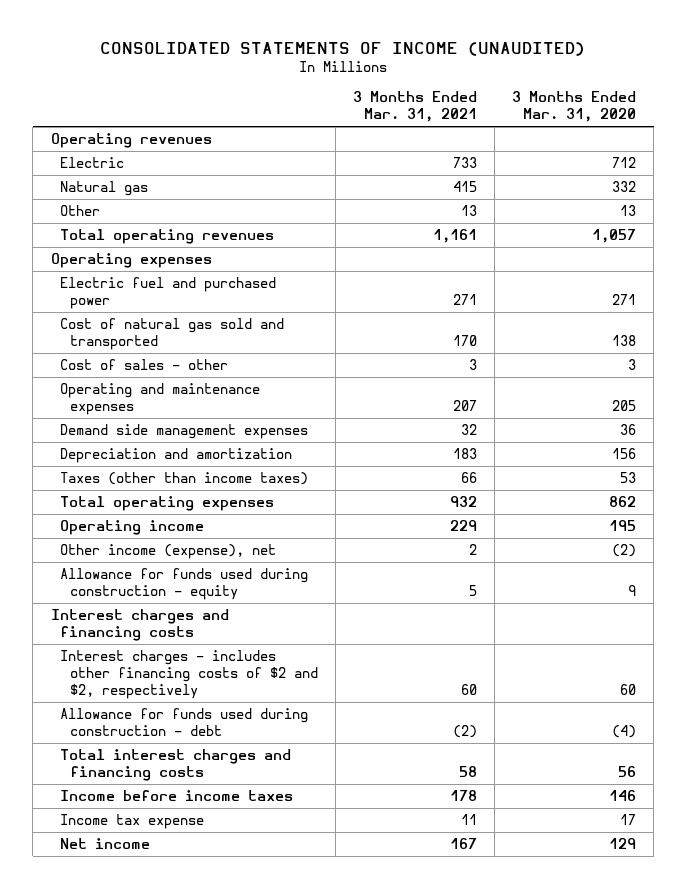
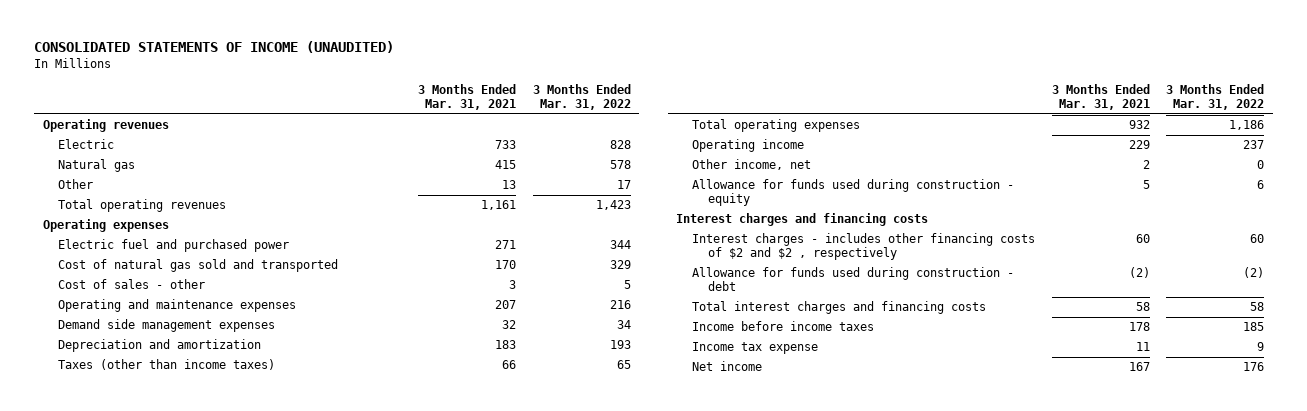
- | 3 Months Ended Mar. 31, 2021 | 3 Months Ended Mar. 31, 2020
+ | 3 Months Ended Mar. 31, 2021 | 3 Months Ended Mar. 31, 2022
- Other income (expense), net | 2 | (2)
+ Other income, net | 2 | 0
- Interest charges - includes other financing costs of $2 and $2, respectively | 60 | 60
+ Interest charges - includes other financing costs of $2 and $2 , respectively | 60 | 60

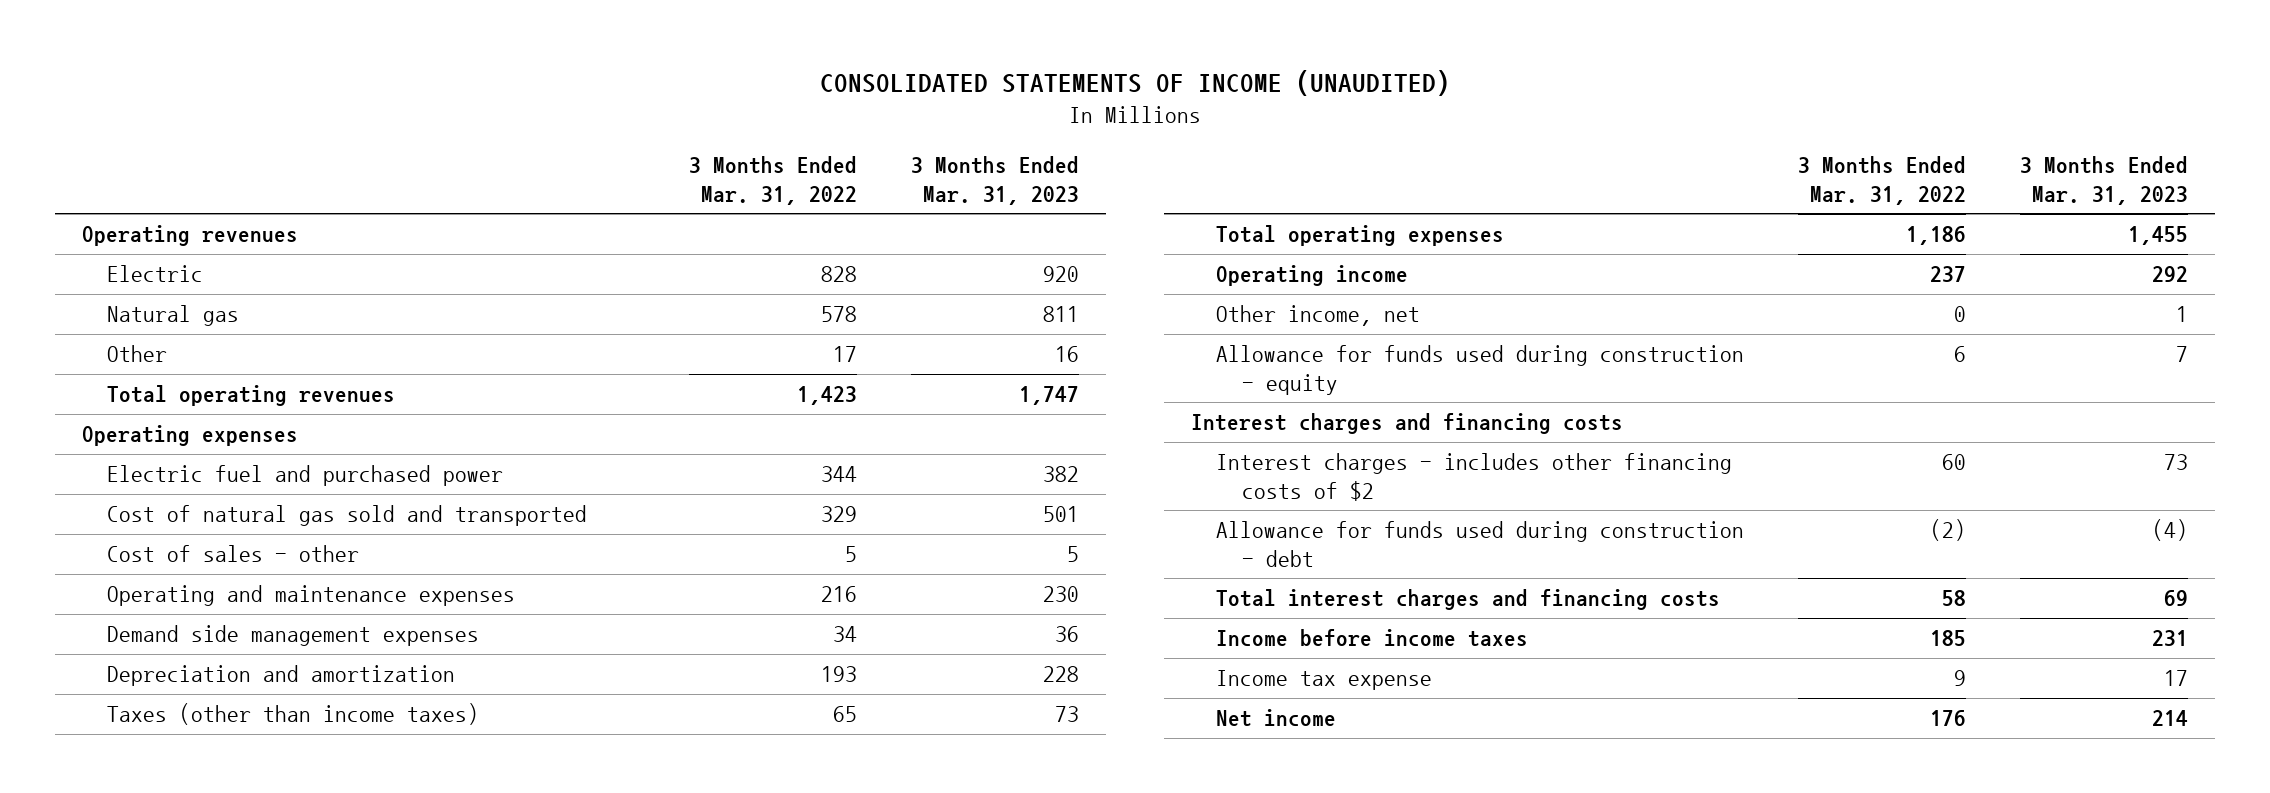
- | 3 Months Ended Mar. 31, 2021 | 3 Months Ended Mar. 31, 2022
+ | 3 Months Ended Mar. 31, 2022 | 3 Months Ended Mar. 31, 2023
- Interest charges - includes other financing costs of $2 and $2 , respectively | 60 | 60
+ Interest charges - includes other financing costs of $2 | 60 | 73

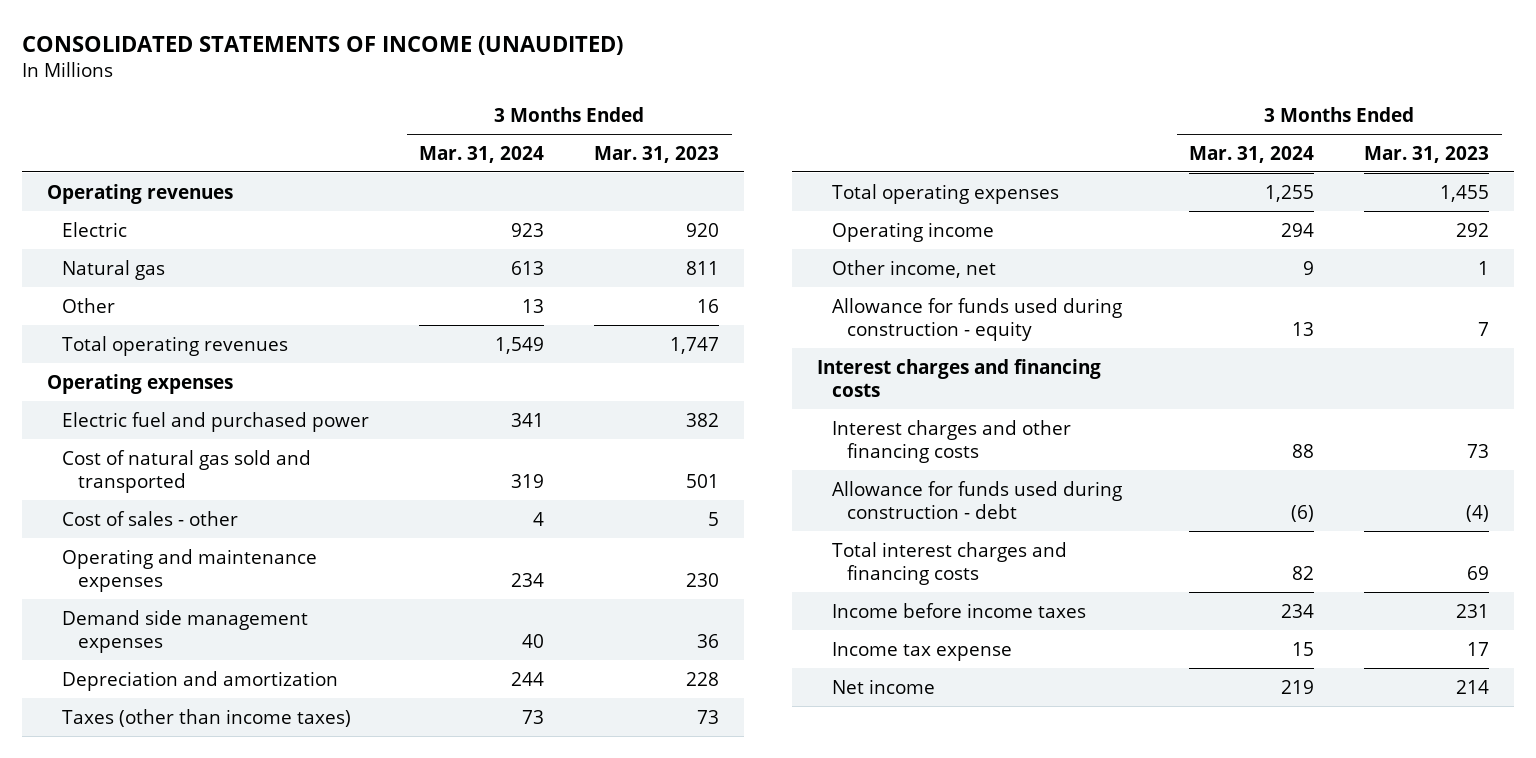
- | 3 Months Ended Mar. 31, 2022 | 3 Months Ended Mar. 31, 2023
+ | 3 Months Ended Mar. 31, 2024 | 3 Months Ended Mar. 31, 2023
- Interest charges - includes other financing costs of $2 | 60 | 73
+ Interest charges and other financing costs | 88 | 73

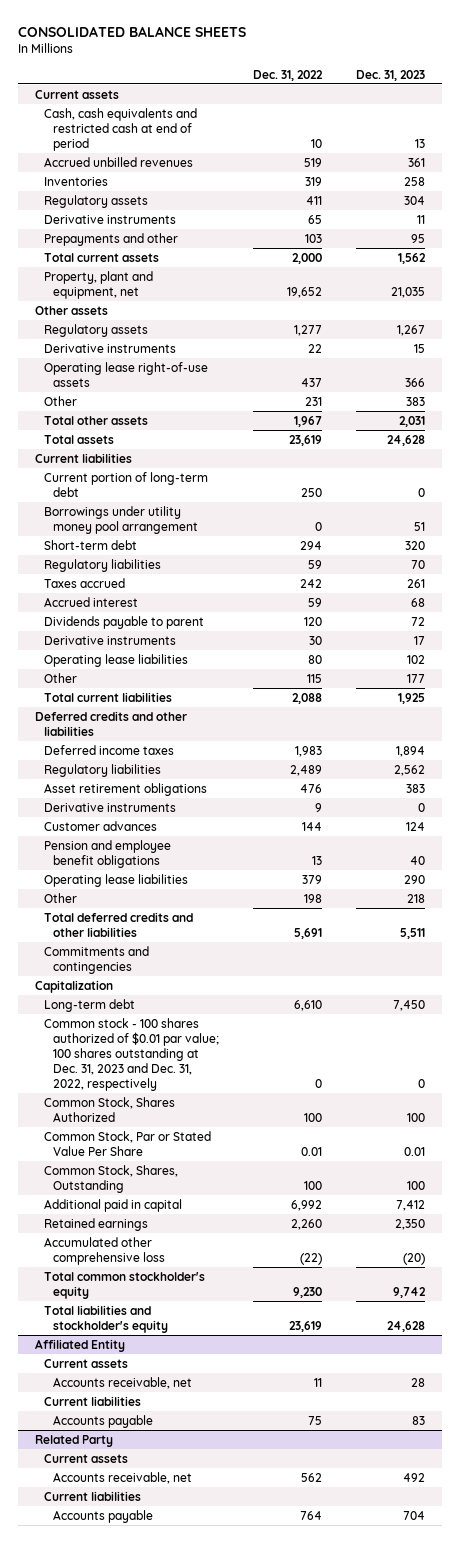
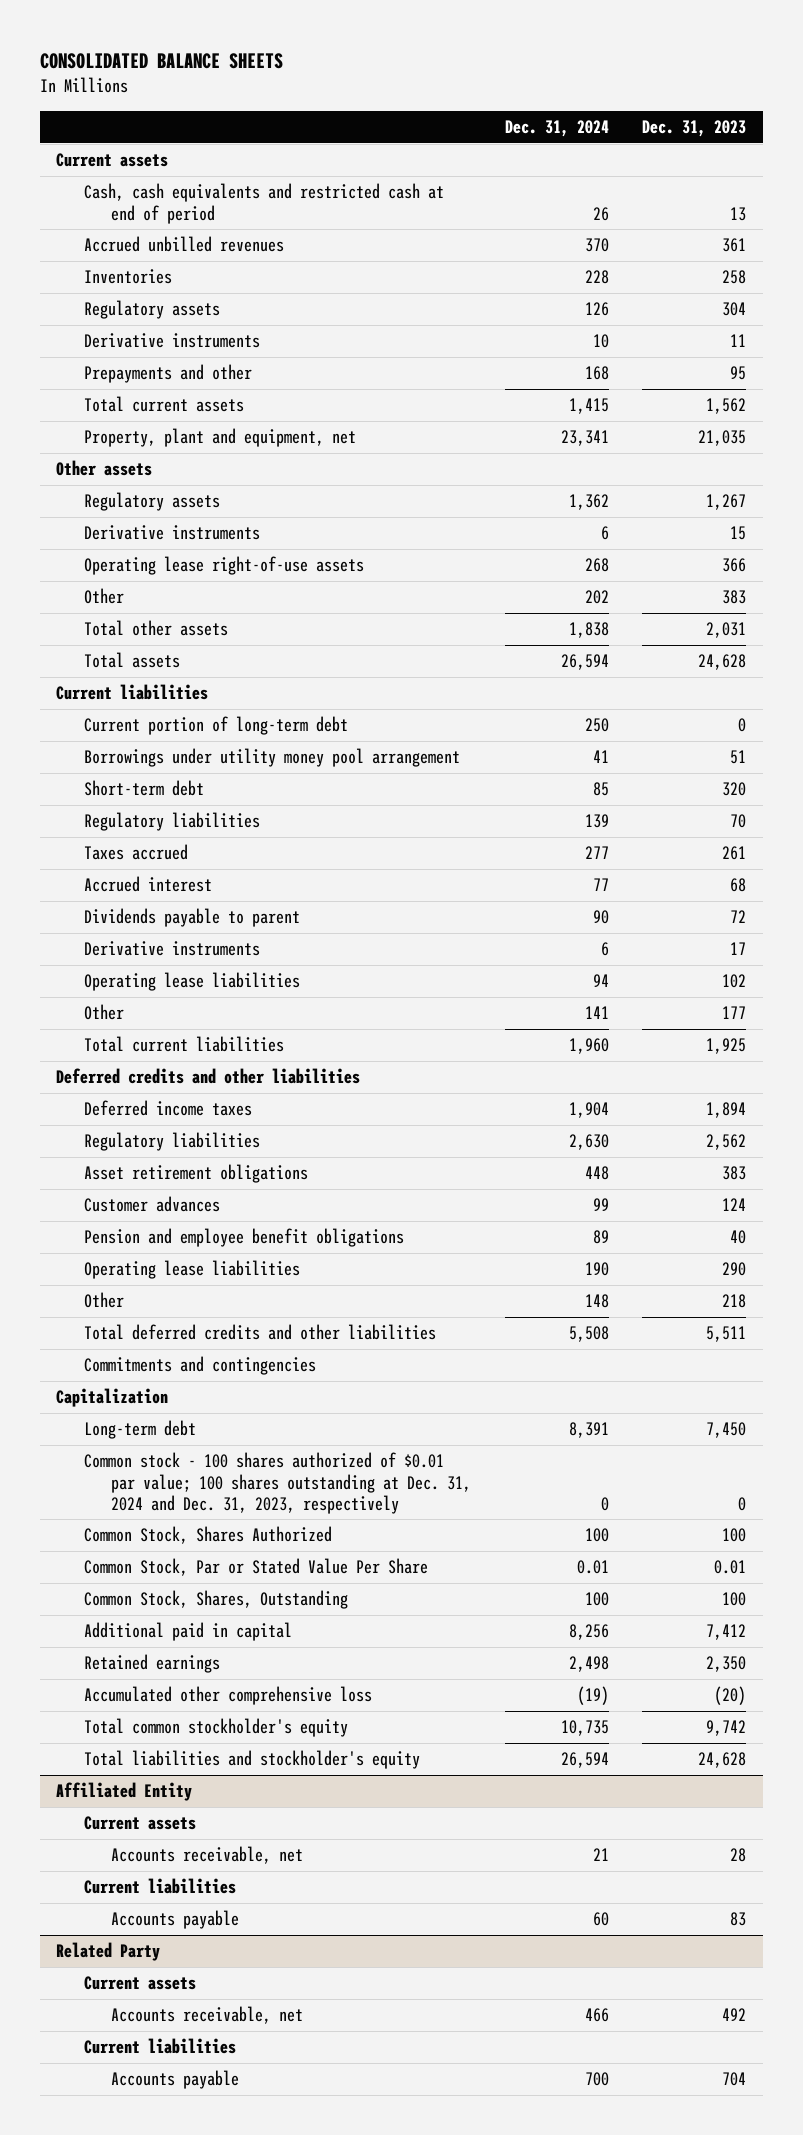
- | Dec. 31, 2022 | Dec. 31, 2023
+ | Dec. 31, 2024 | Dec. 31, 2023
- Derivative instruments | 9 | 0
- Common stock - 100 shares authorized of $0.01 par value; 100 shares outstanding at Dec. 31, 2023 and Dec. 31, 2022, respectively | 0 | 0
+ Common stock - 100 shares authorized of $0.01 par value; 100 shares outstanding at Dec. 31, 2024 and Dec. 31, 2023, respectively | 0 | 0

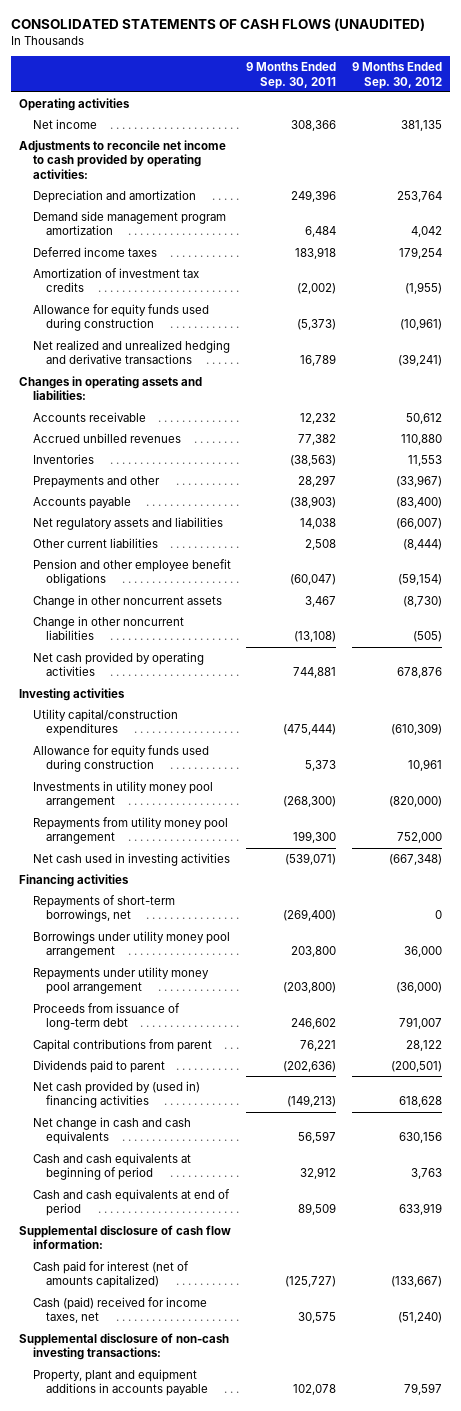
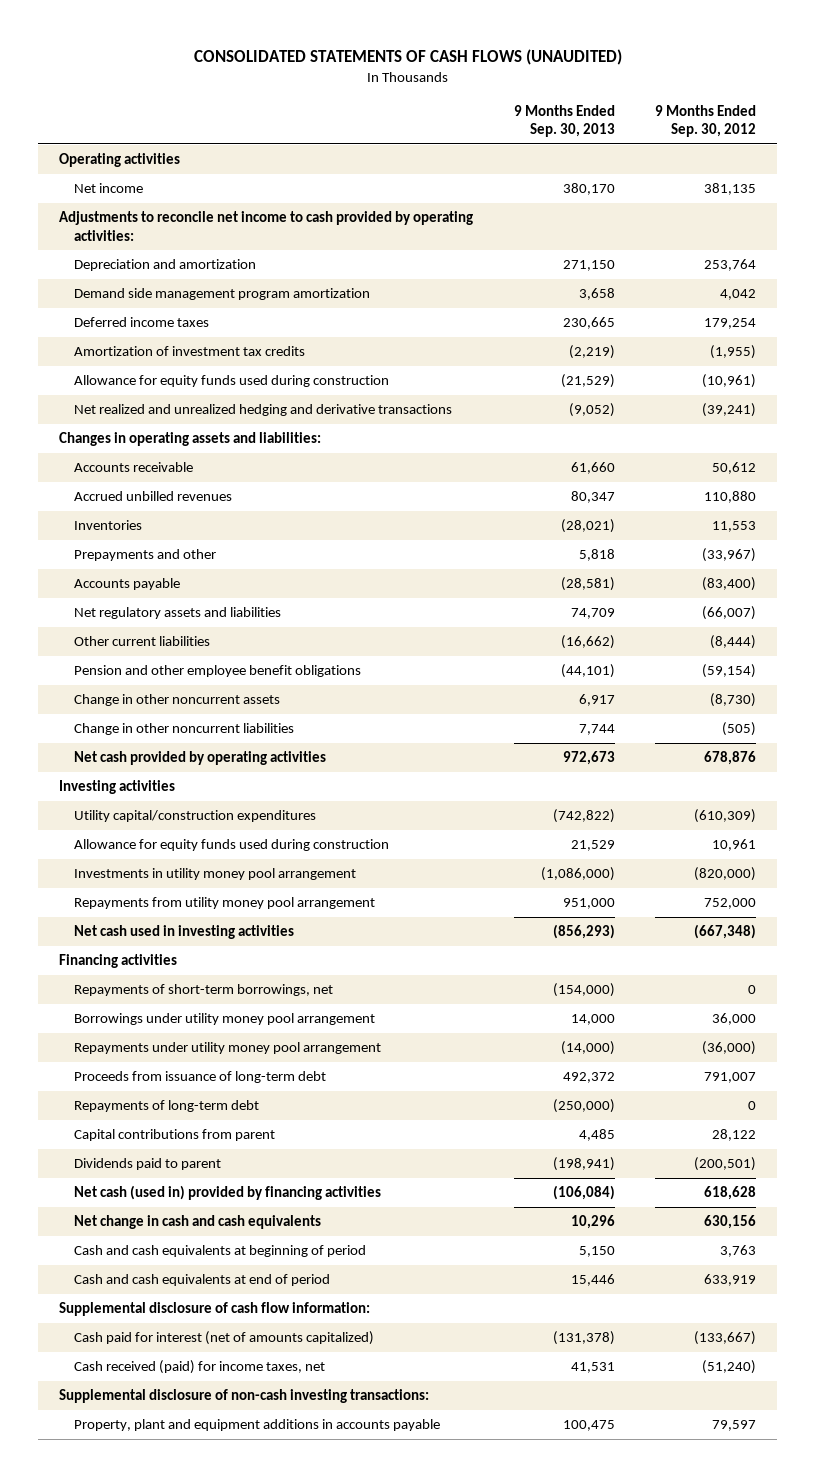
- | 9 Months Ended Sep. 30, 2011 | 9 Months Ended Sep. 30, 2012
+ | 9 Months Ended Sep. 30, 2013 | 9 Months Ended Sep. 30, 2012
+ Repayments of long-term debt | (250,000) | 0
- Net cash provided by (used in) financing activities | (149,213) | 618,628
+ Net cash (used in) provided by financing activities | (106,084) | 618,628
- Cash (paid) received for income taxes, net | 30,575 | (51,240)
+ Cash received (paid) for income taxes, net | 41,531 | (51,240)

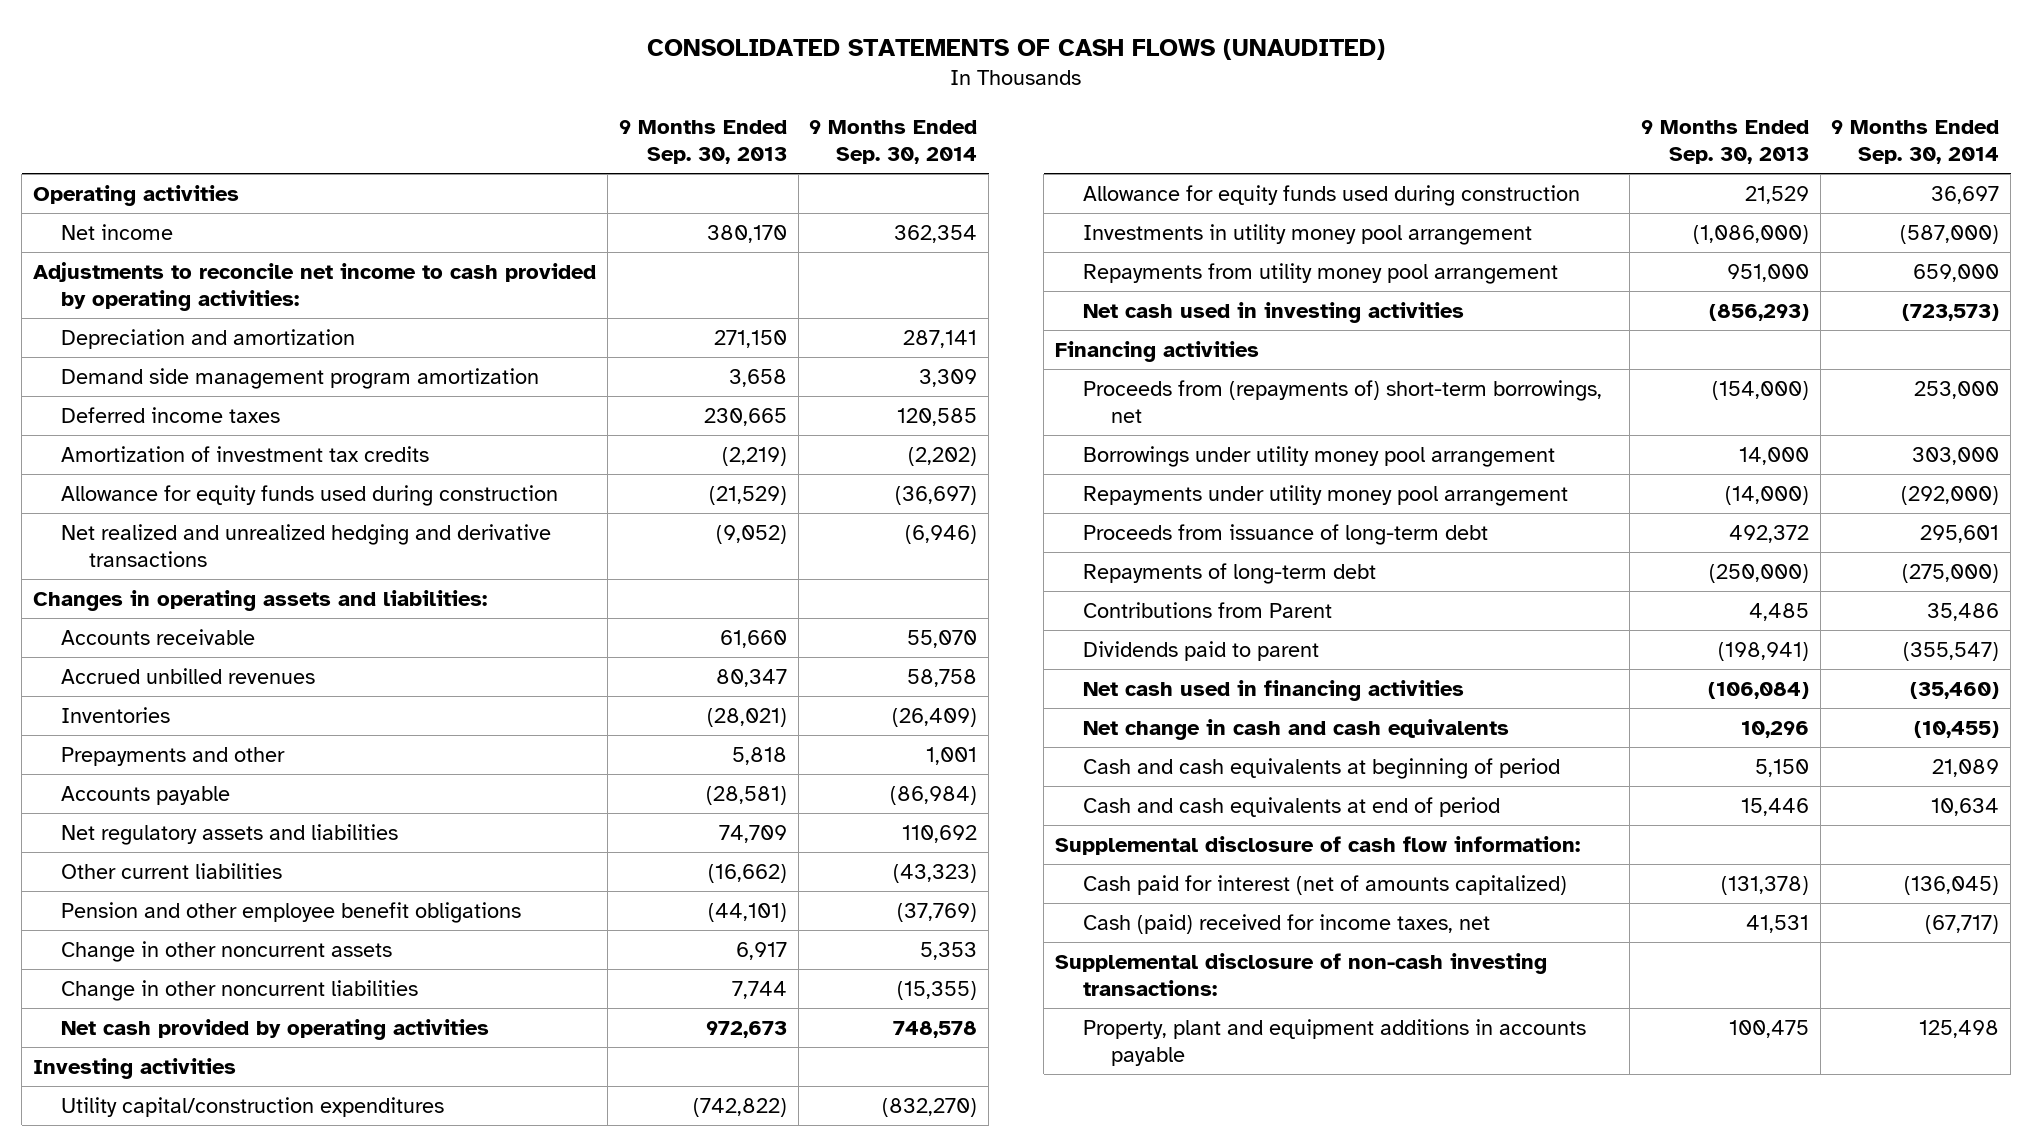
- | 9 Months Ended Sep. 30, 2013 | 9 Months Ended Sep. 30, 2012
+ | 9 Months Ended Sep. 30, 2013 | 9 Months Ended Sep. 30, 2014
- Repayments of short-term borrowings, net | (154,000) | 0
+ Proceeds from (repayments of) short-term borrowings, net | (154,000) | 253,000
- Capital contributions from parent | 4,485 | 28,122
+ Contributions from Parent | 4,485 | 35,486
- Net cash (used in) provided by financing activities | (106,084) | 618,628
+ Net cash used in financing activities | (106,084) | (35,460)
- Cash received (paid) for income taxes, net | 41,531 | (51,240)
+ Cash (paid) received for income taxes, net | 41,531 | (67,717)

